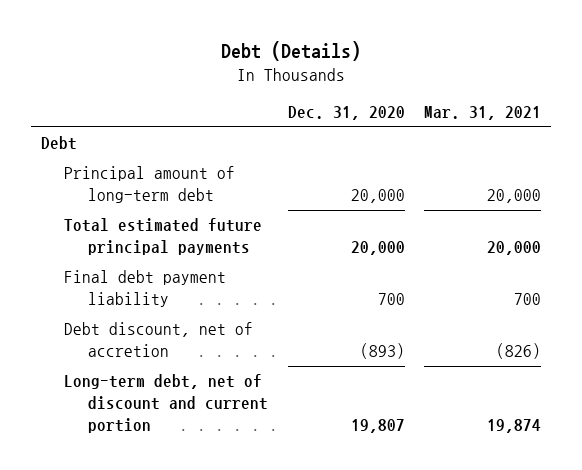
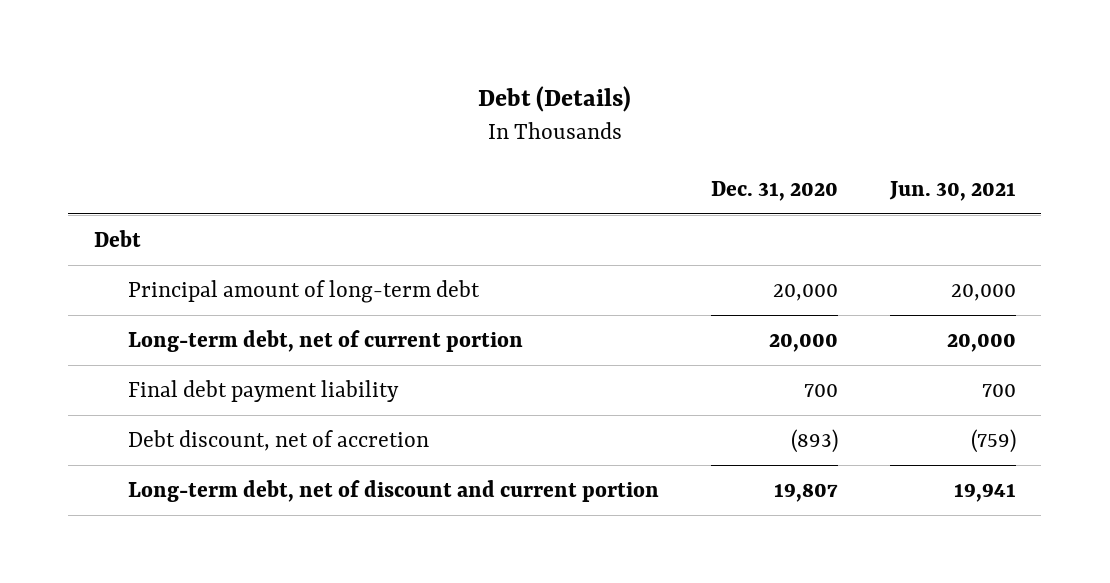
- | Dec. 31, 2020 | Mar. 31, 2021
+ | Dec. 31, 2020 | Jun. 30, 2021
- Total estimated future principal payments | 20,000 | 20,000
+ Long-term debt, net of current portion | 20,000 | 20,000

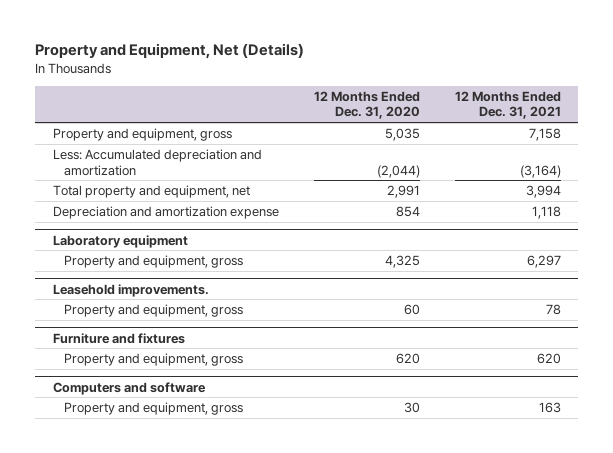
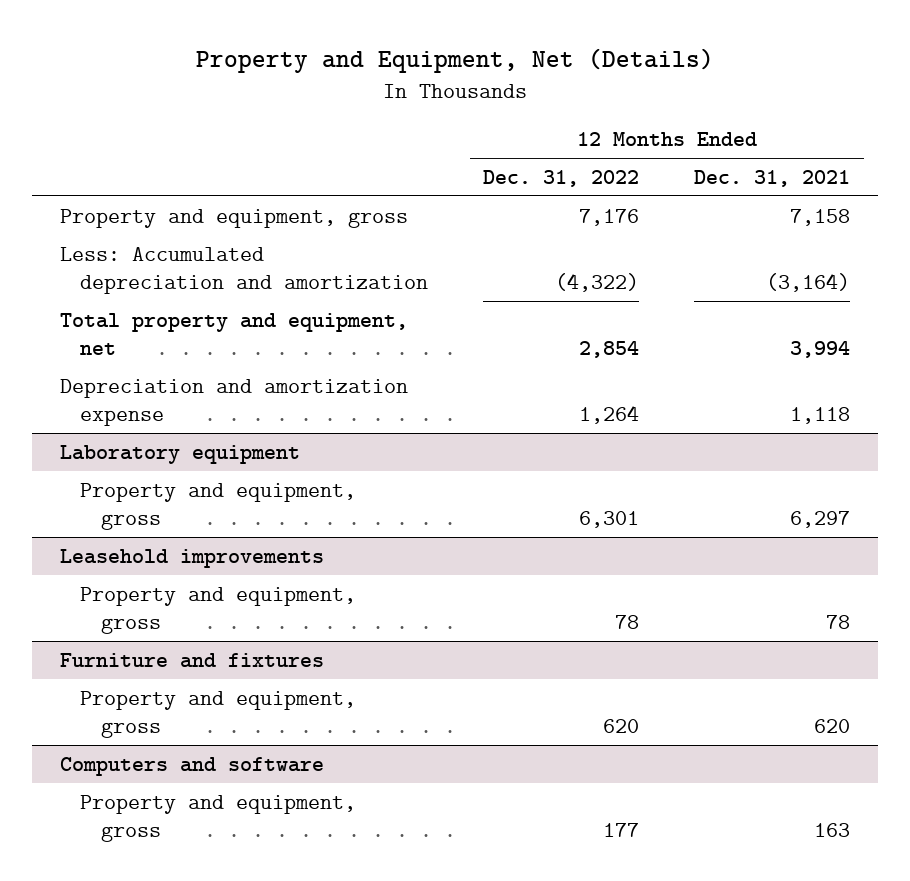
- | 12 Months Ended Dec. 31, 2020 | 12 Months Ended Dec. 31, 2021
+ | 12 Months Ended Dec. 31, 2022 | 12 Months Ended Dec. 31, 2021
- Leasehold improvements.
+ Leasehold improvements

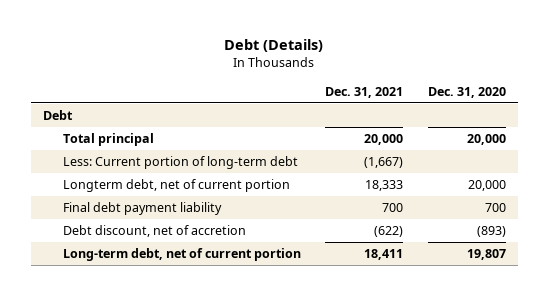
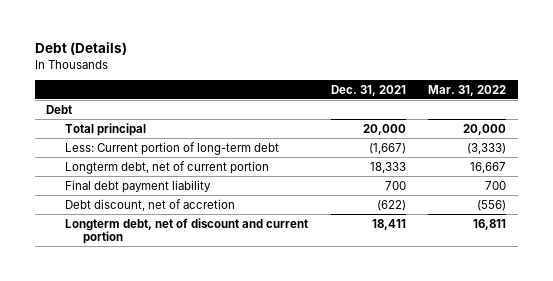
- | Dec. 31, 2021 | Dec. 31, 2020
+ | Dec. 31, 2021 | Mar. 31, 2022
- Long-term debt, net of current portion | 18,411 | 19,807
+ Longterm debt, net of discount and current portion | 18,411 | 16,811

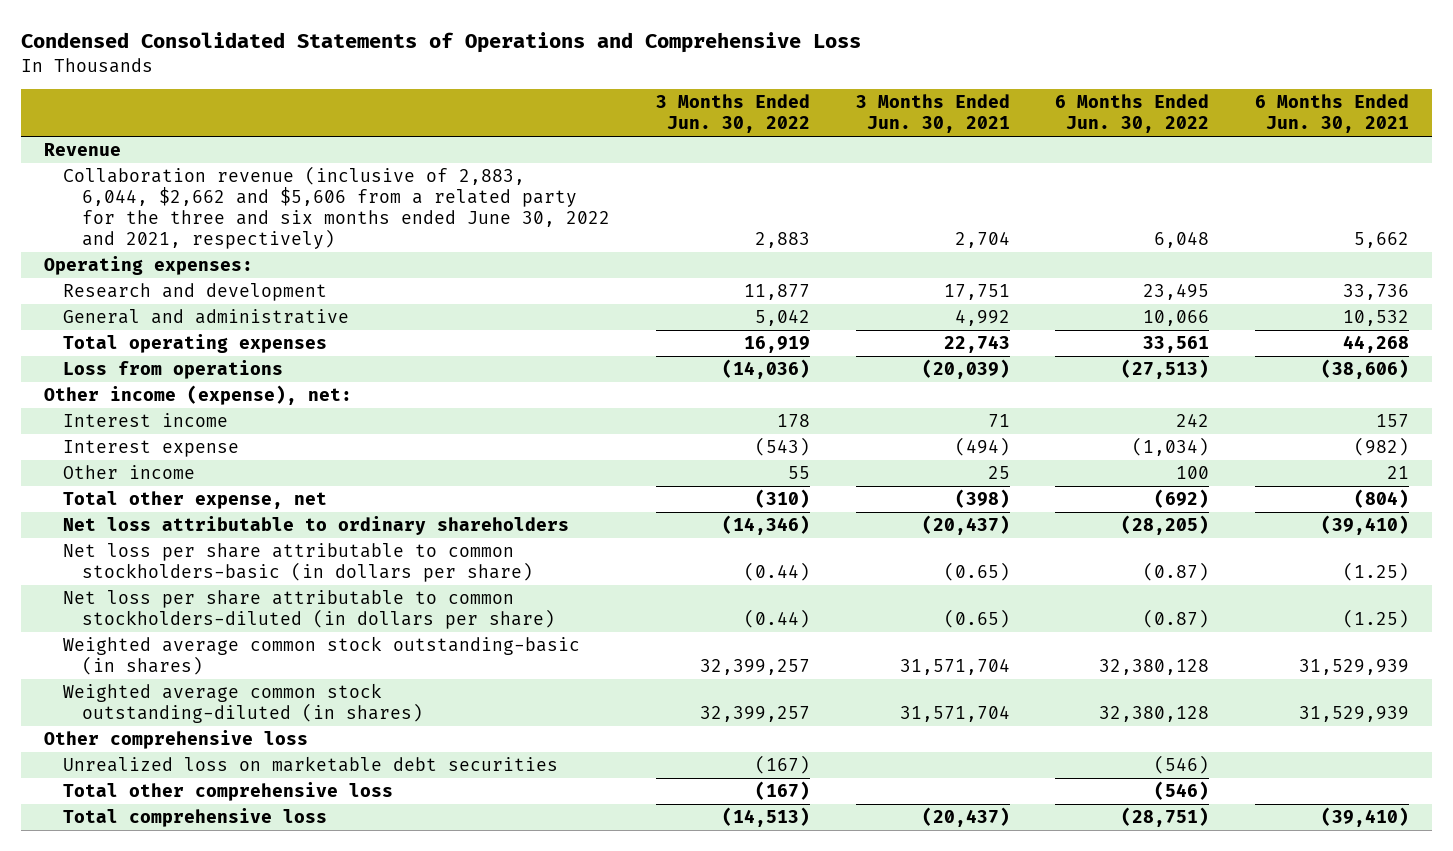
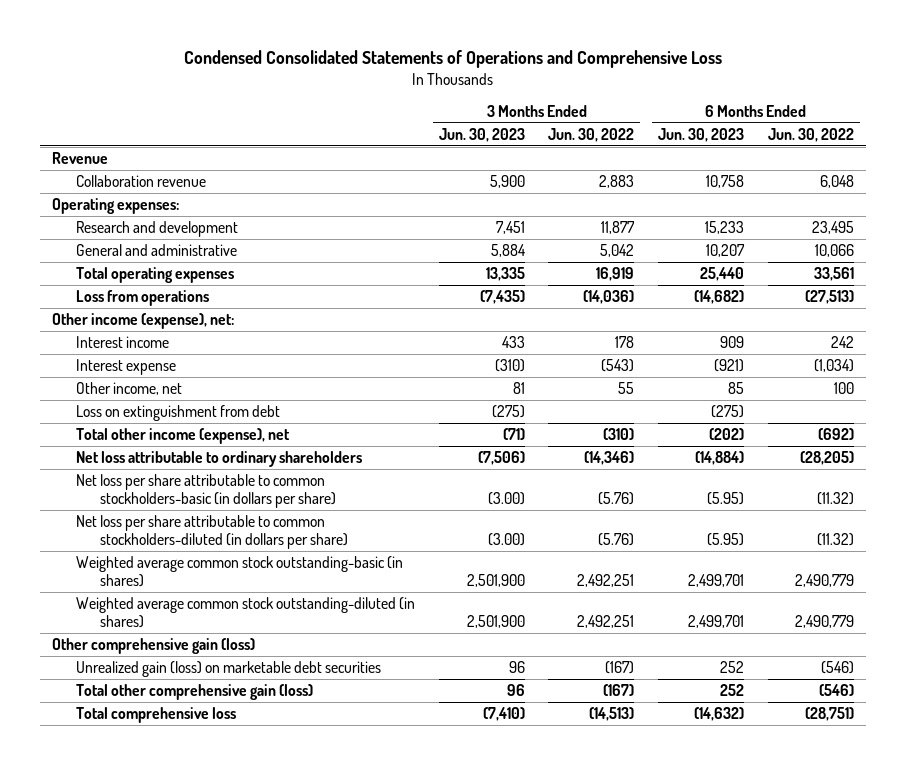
- | 3 Months Ended Jun. 30, 2022 | 3 Months Ended Jun. 30, 2021 | 6 Months Ended Jun. 30, 2022 | 6 Months Ended Jun. 30, 2021
+ | 3 Months Ended Jun. 30, 2023 | 3 Months Ended Jun. 30, 2022 | 6 Months Ended Jun. 30, 2023 | 6 Months Ended Jun. 30, 2022
- Collaboration revenue (inclusive of 2,883, 6,044, $2,662 and $5,606 from a related party for the three and six months ended June 30, 2022 and 2021, respectively) | 2,883 | 2,704 | 6,048 | 5,662
+ Collaboration revenue | 5,900 | 2,883 | 10,758 | 6,048
- Other income | 55 | 25 | 100 | 21
- Total other expense, net | (310) | (398) | (692) | (804)
+ Other income, net | 81 | 55 | 85 | 100
+ Loss on extinguishment from debt | (275) | | (275) |
+ Total other income (expense), net | (71) | (310) | (202) | (692)
- Net loss per share attributable to common stockholders-basic (in dollars per share) | (0.44) | (0.65) | (0.87) | (1.25)
- Net loss per share attributable to common stockholders-diluted (in dollars per share) | (0.44) | (0.65) | (0.87) | (1.25)
- Weighted average common stock outstanding-basic (in shares) | 32,399,257 | 31,571,704 | 32,380,128 | 31,529,939
- Weighted average common stock outstanding-diluted (in shares) | 32,399,257 | 31,571,704 | 32,380,128 | 31,529,939
- Other comprehensive loss
- Unrealized loss on marketable debt securities | (167) | | (546) |
- Total other comprehensive loss | (167) | | (546) |
+ Net loss per share attributable to common stockholders-basic (in dollars per share) | (3.00) | (5.76) | (5.95) | (11.32)
+ Net loss per share attributable to common stockholders-diluted (in dollars per share) | (3.00) | (5.76) | (5.95) | (11.32)
+ Weighted average common stock outstanding-basic (in shares) | 2,501,900 | 2,492,251 | 2,499,701 | 2,490,779
+ Weighted average common stock outstanding-diluted (in shares) | 2,501,900 | 2,492,251 | 2,499,701 | 2,490,779
+ Other comprehensive gain (loss)
+ Unrealized gain (loss) on marketable debt securities | 96 | (167) | 252 | (546)
+ Total other comprehensive gain (loss) | 96 | (167) | 252 | (546)

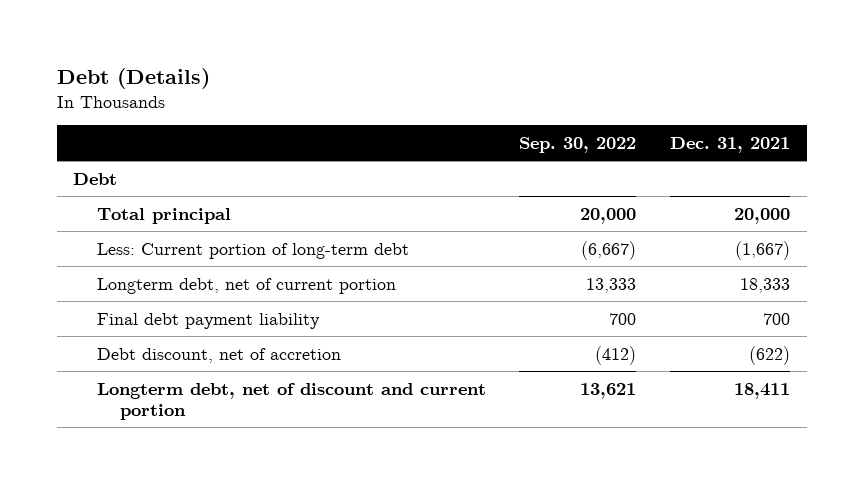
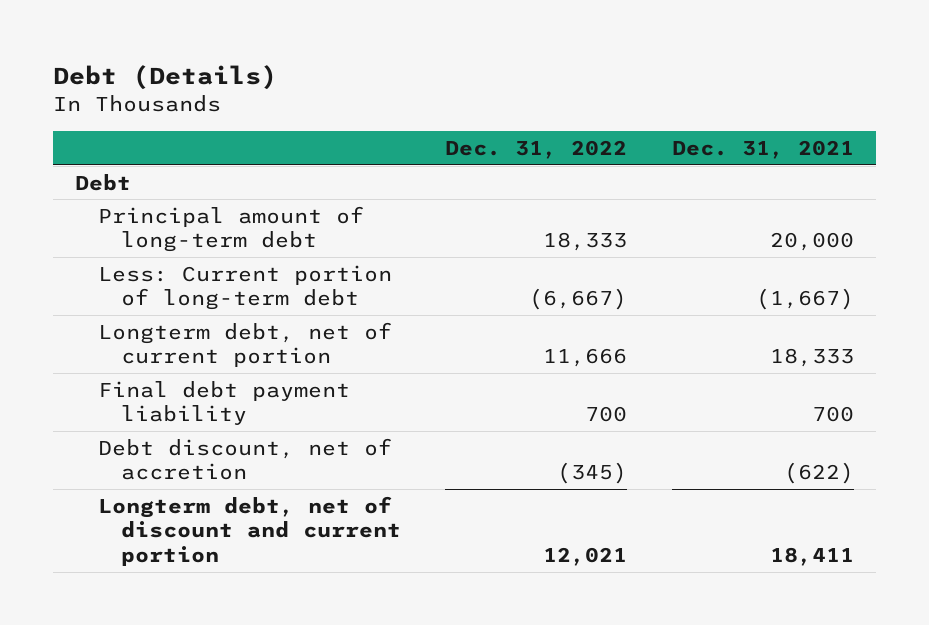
- | Sep. 30, 2022 | Dec. 31, 2021
+ | Dec. 31, 2022 | Dec. 31, 2021
- Total principal | 20,000 | 20,000
+ Principal amount of long-term debt | 18,333 | 20,000

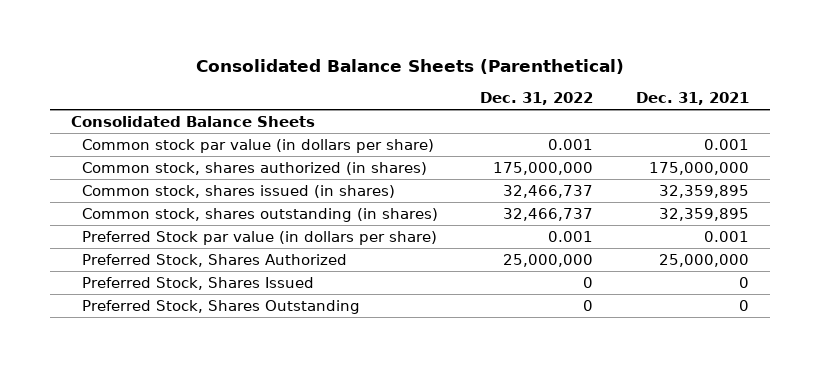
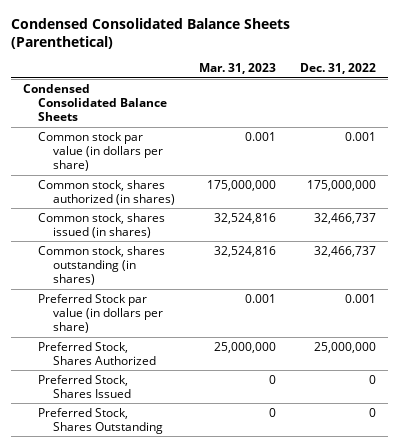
- Consolidated Balance Sheets (Parenthetical)
+ Condensed Consolidated Balance Sheets (Parenthetical)
- | Dec. 31, 2022 | Dec. 31, 2021
+ | Mar. 31, 2023 | Dec. 31, 2022
- Consolidated Balance Sheets
+ Condensed Consolidated Balance Sheets

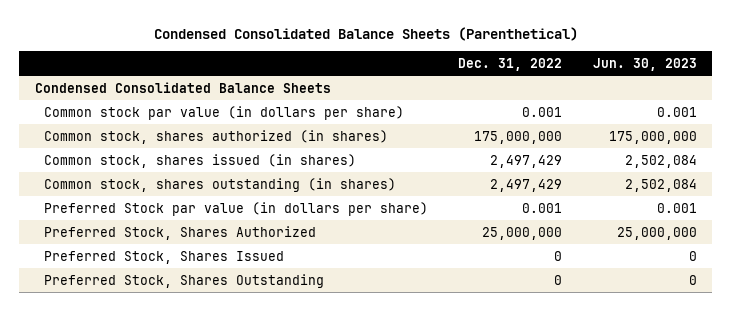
- | Mar. 31, 2023 | Dec. 31, 2022
+ | Dec. 31, 2022 | Jun. 30, 2023
- Common stock, shares issued (in shares) | 32,524,816 | 32,466,737
- Common stock, shares outstanding (in shares) | 32,524,816 | 32,466,737
+ Common stock, shares issued (in shares) | 2,497,429 | 2,502,084
+ Common stock, shares outstanding (in shares) | 2,497,429 | 2,502,084

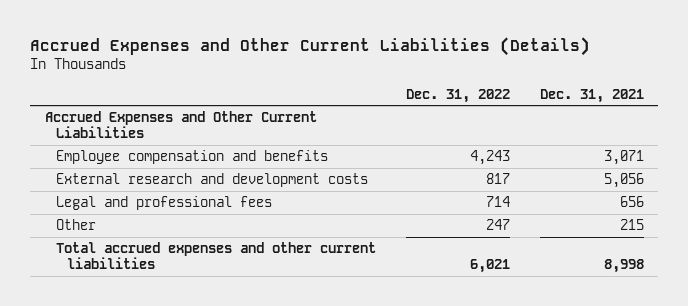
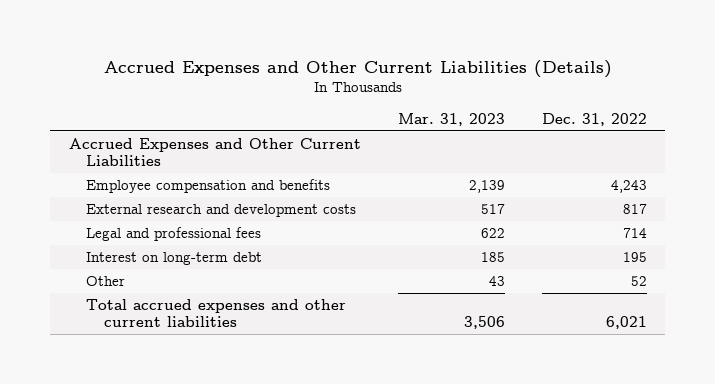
- | Dec. 31, 2022 | Dec. 31, 2021
+ | Mar. 31, 2023 | Dec. 31, 2022
- Other | 247 | 215
+ Interest on long-term debt | 185 | 195
+ Other | 43 | 52

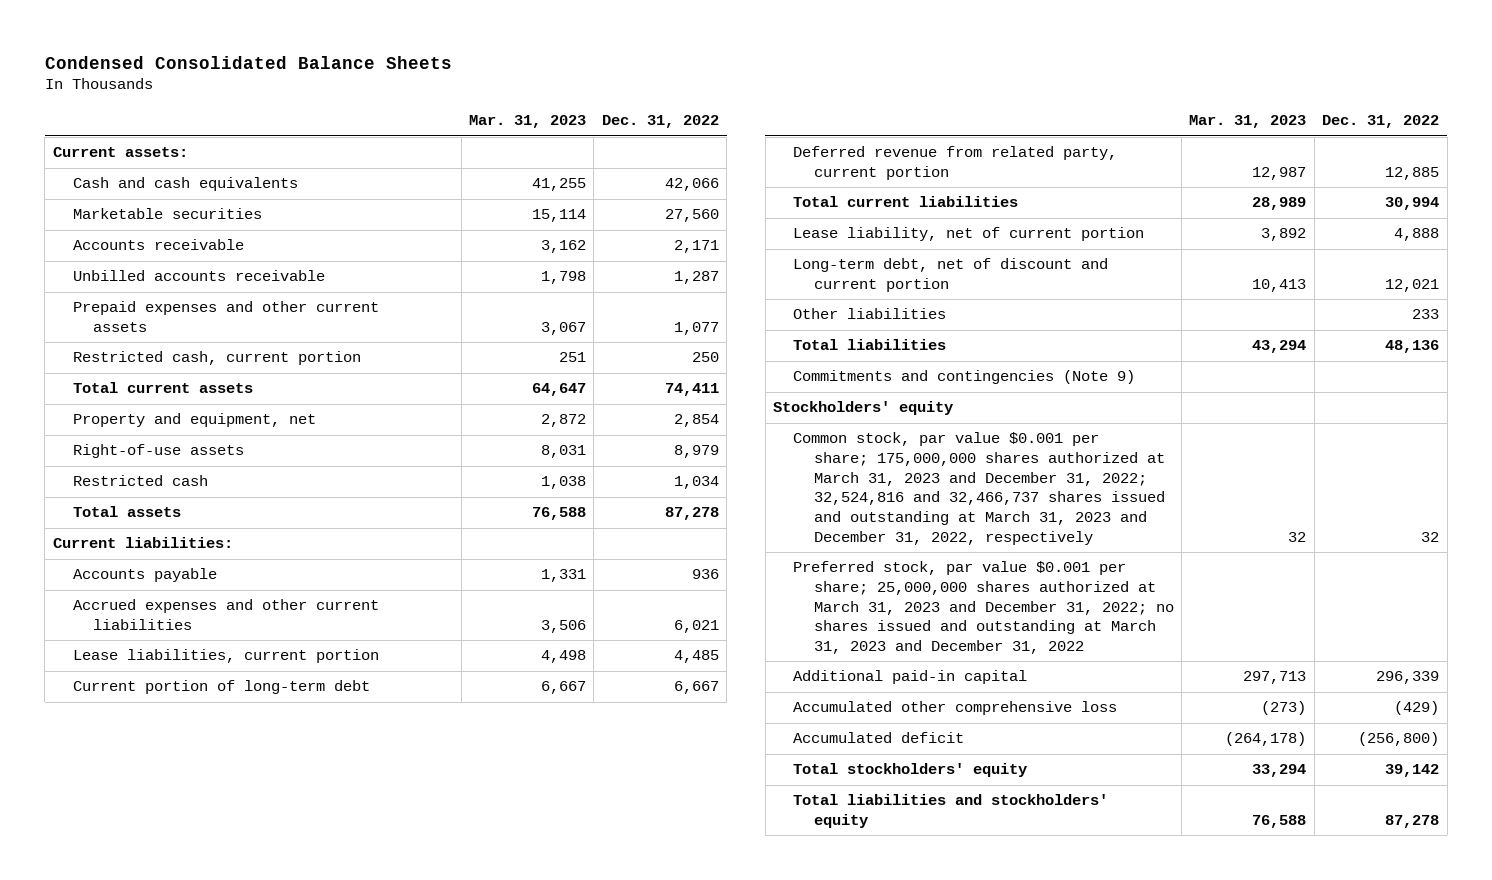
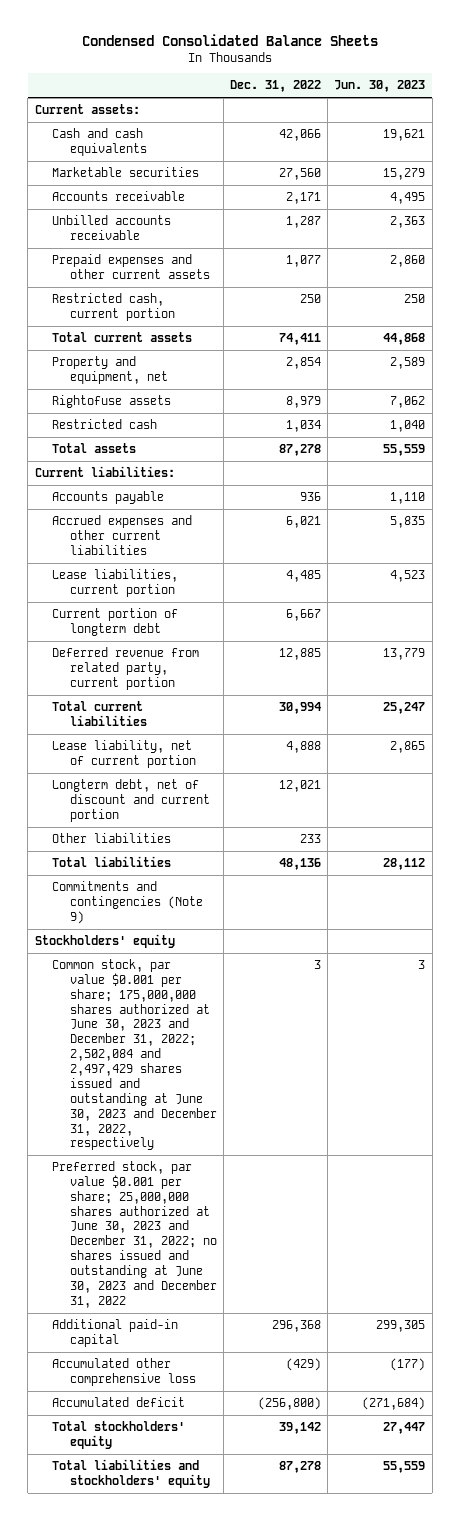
- | Mar. 31, 2023 | Dec. 31, 2022
+ | Dec. 31, 2022 | Jun. 30, 2023
- Right-of-use assets | 8,031 | 8,979
+ Rightofuse assets | 8,979 | 7,062
- Current portion of long-term debt | 6,667 | 6,667
+ Current portion of longterm debt | 6,667 |
- Long-term debt, net of discount and current portion | 10,413 | 12,021
+ Longterm debt, net of discount and current portion | 12,021 |
- Common stock, par value $0.001 per share; 175,000,000 shares authorized at March 31, 2023 and December 31, 2022; 32,524,816 and 32,466,737 shares issued and outstanding at March 31, 2023 and December 31, 2022, respectively | 32 | 32
- Preferred stock, par value $0.001 per share; 25,000,000 shares authorized at March 31, 2023 and December 31, 2022; no shares issued and outstanding at March 31, 2023 and December 31, 2022
- Additional paid-in capital | 297,713 | 296,339
+ Common stock, par value $0.001 per share; 175,000,000 shares authorized at June 30, 2023 and December 31, 2022; 2,502,084 and 2,497,429 shares issued and outstanding at June 30, 2023 and December 31, 2022, respectively | 3 | 3
+ Preferred stock, par value $0.001 per share; 25,000,000 shares authorized at June 30, 2023 and December 31, 2022; no shares issued and outstanding at June 30, 2023 and December 31, 2022
+ Additional paid-in capital | 296,368 | 299,305

